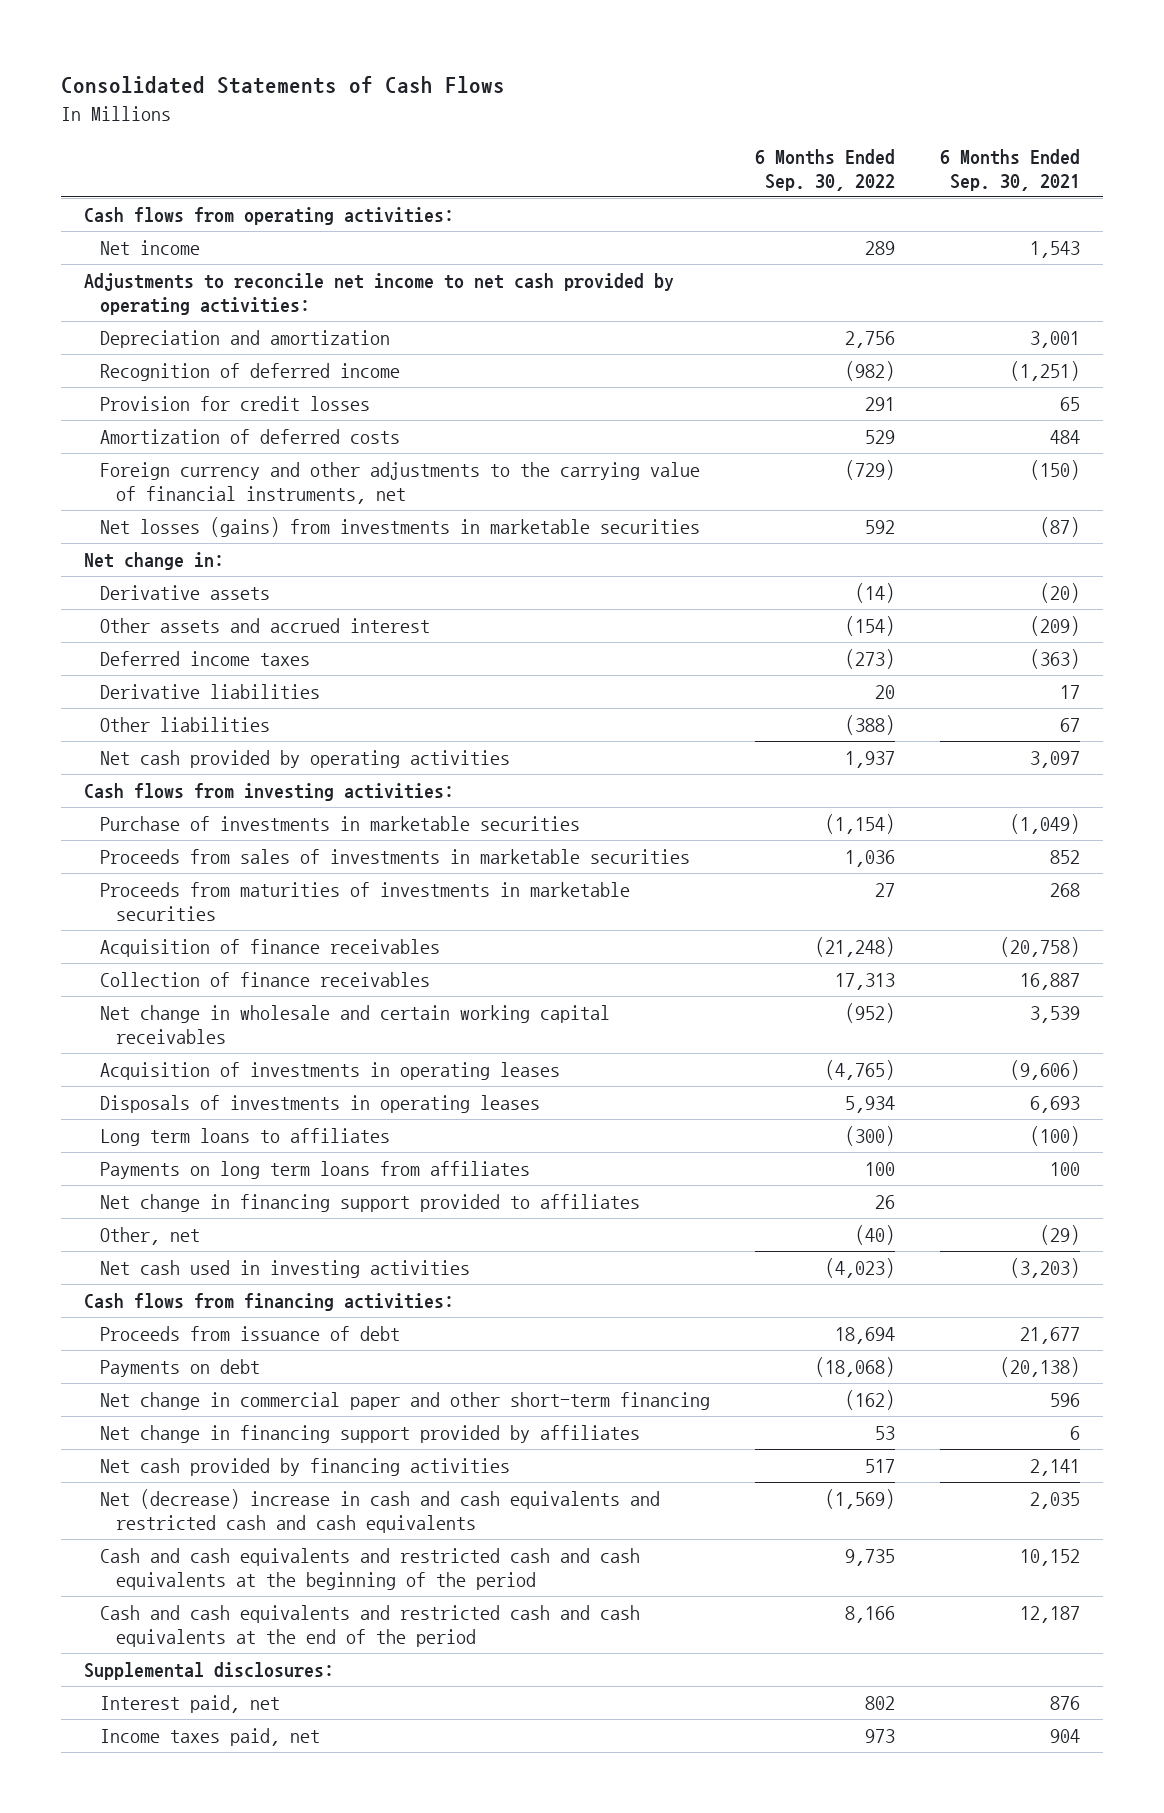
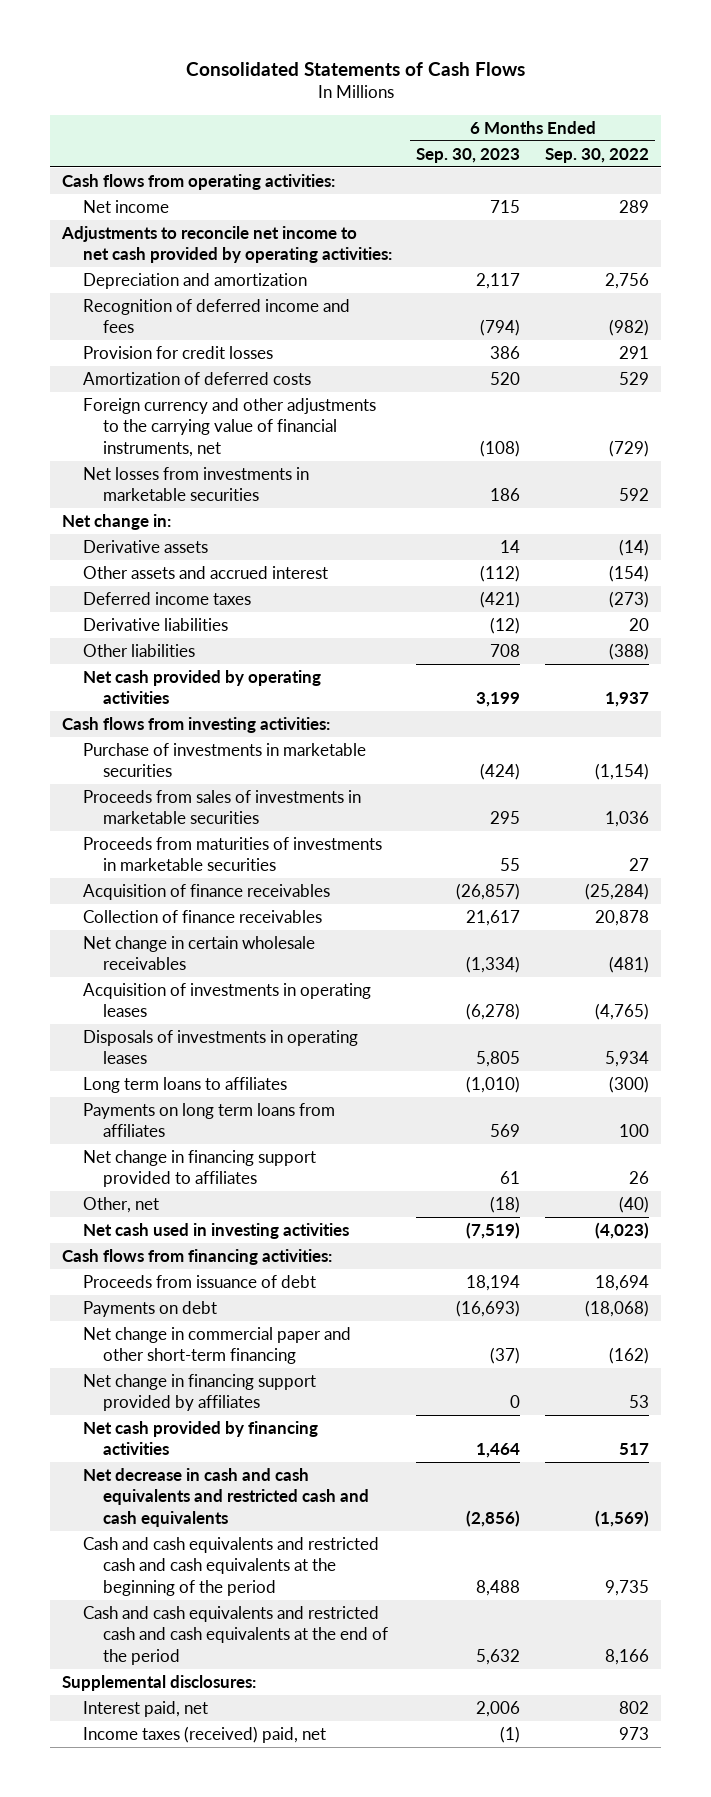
- | 6 Months Ended Sep. 30, 2022 | 6 Months Ended Sep. 30, 2021
+ | 6 Months Ended Sep. 30, 2023 | 6 Months Ended Sep. 30, 2022
- Recognition of deferred income | (982) | (1,251)
+ Recognition of deferred income and fees | (794) | (982)
- Net losses (gains) from investments in marketable securities | 592 | (87)
+ Net losses from investments in marketable securities | 186 | 592
- Acquisition of finance receivables | (21,248) | (20,758)
- Collection of finance receivables | 17,313 | 16,887
- Net change in wholesale and certain working capital receivables | (952) | 3,539
+ Acquisition of finance receivables | (26,857) | (25,284)
+ Collection of finance receivables | 21,617 | 20,878
+ Net change in certain wholesale receivables | (1,334) | (481)
- Net (decrease) increase in cash and cash equivalents and restricted cash and cash equivalents | (1,569) | 2,035
+ Net decrease in cash and cash equivalents and restricted cash and cash equivalents | (2,856) | (1,569)
- Income taxes paid, net | 973 | 904
+ Income taxes (received) paid, net | (1) | 973

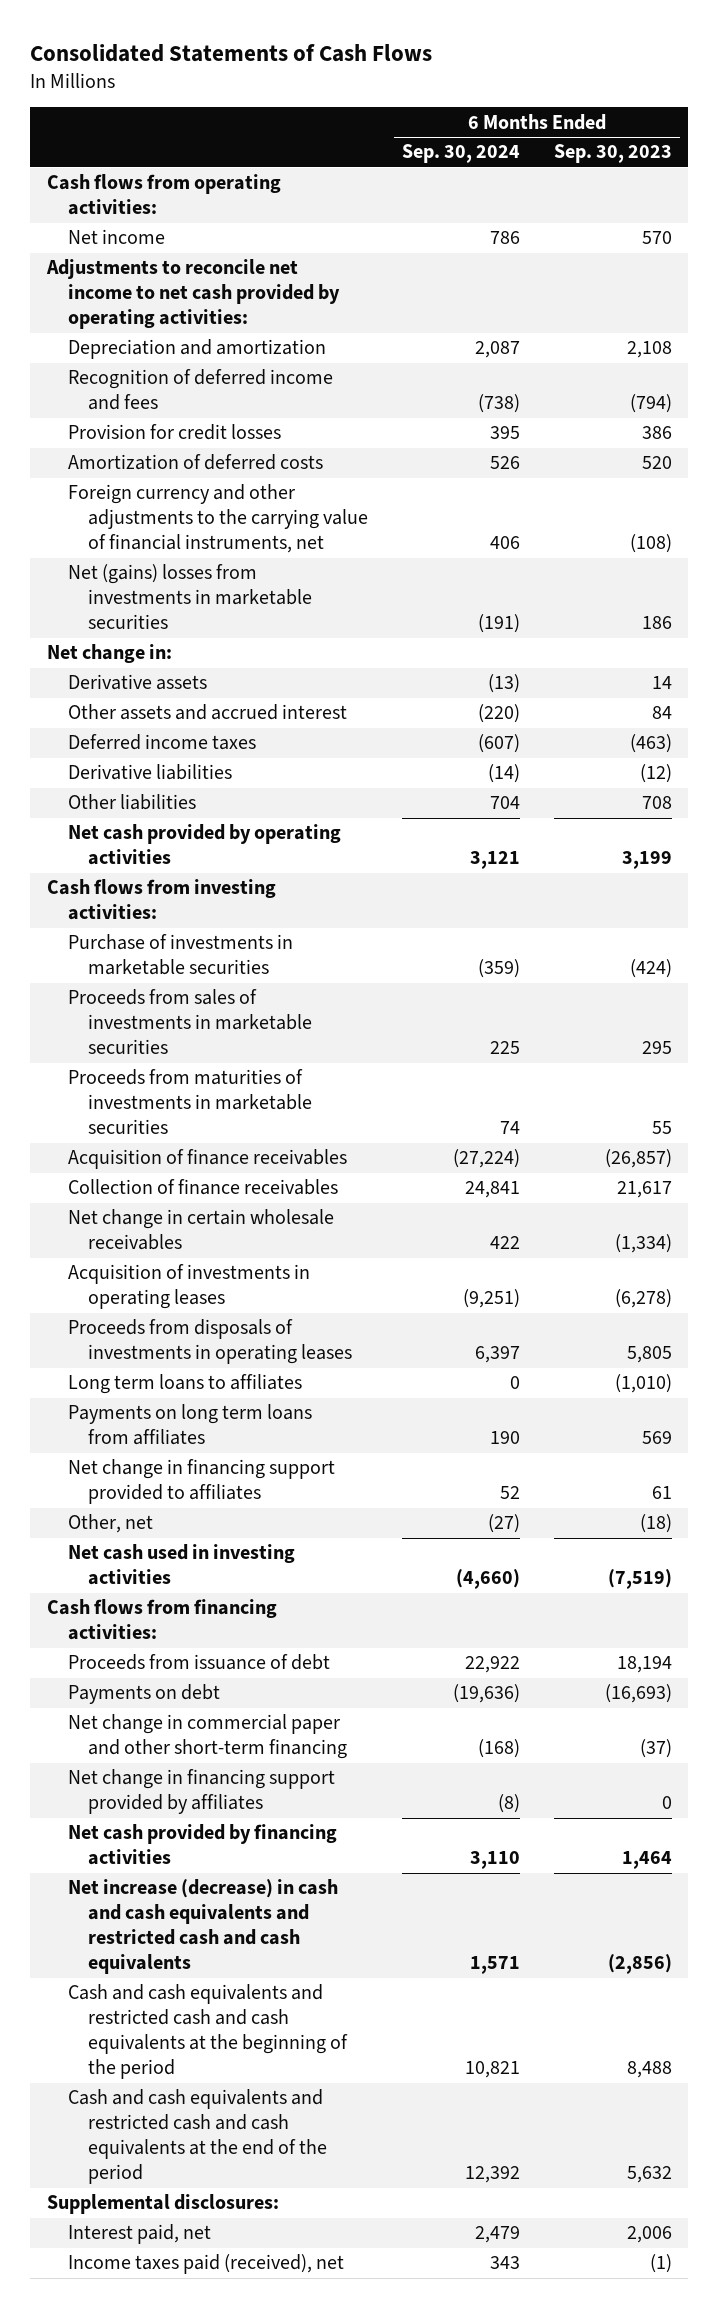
- | 6 Months Ended Sep. 30, 2023 | 6 Months Ended Sep. 30, 2022
+ | 6 Months Ended Sep. 30, 2024 | 6 Months Ended Sep. 30, 2023
- Net income | 715 | 289
+ Net income | 786 | 570
- Depreciation and amortization | 2,117 | 2,756
+ Depreciation and amortization | 2,087 | 2,108
- Net losses from investments in marketable securities | 186 | 592
+ Net (gains) losses from investments in marketable securities | (191) | 186
- Other assets and accrued interest | (112) | (154)
- Deferred income taxes | (421) | (273)
+ Other assets and accrued interest | (220) | 84
+ Deferred income taxes | (607) | (463)
- Disposals of investments in operating leases | 5,805 | 5,934
+ Proceeds from disposals of investments in operating leases | 6,397 | 5,805
- Net decrease in cash and cash equivalents and restricted cash and cash equivalents | (2,856) | (1,569)
+ Net increase (decrease) in cash and cash equivalents and restricted cash and cash equivalents | 1,571 | (2,856)
- Income taxes (received) paid, net | (1) | 973
+ Income taxes paid (received), net | 343 | (1)

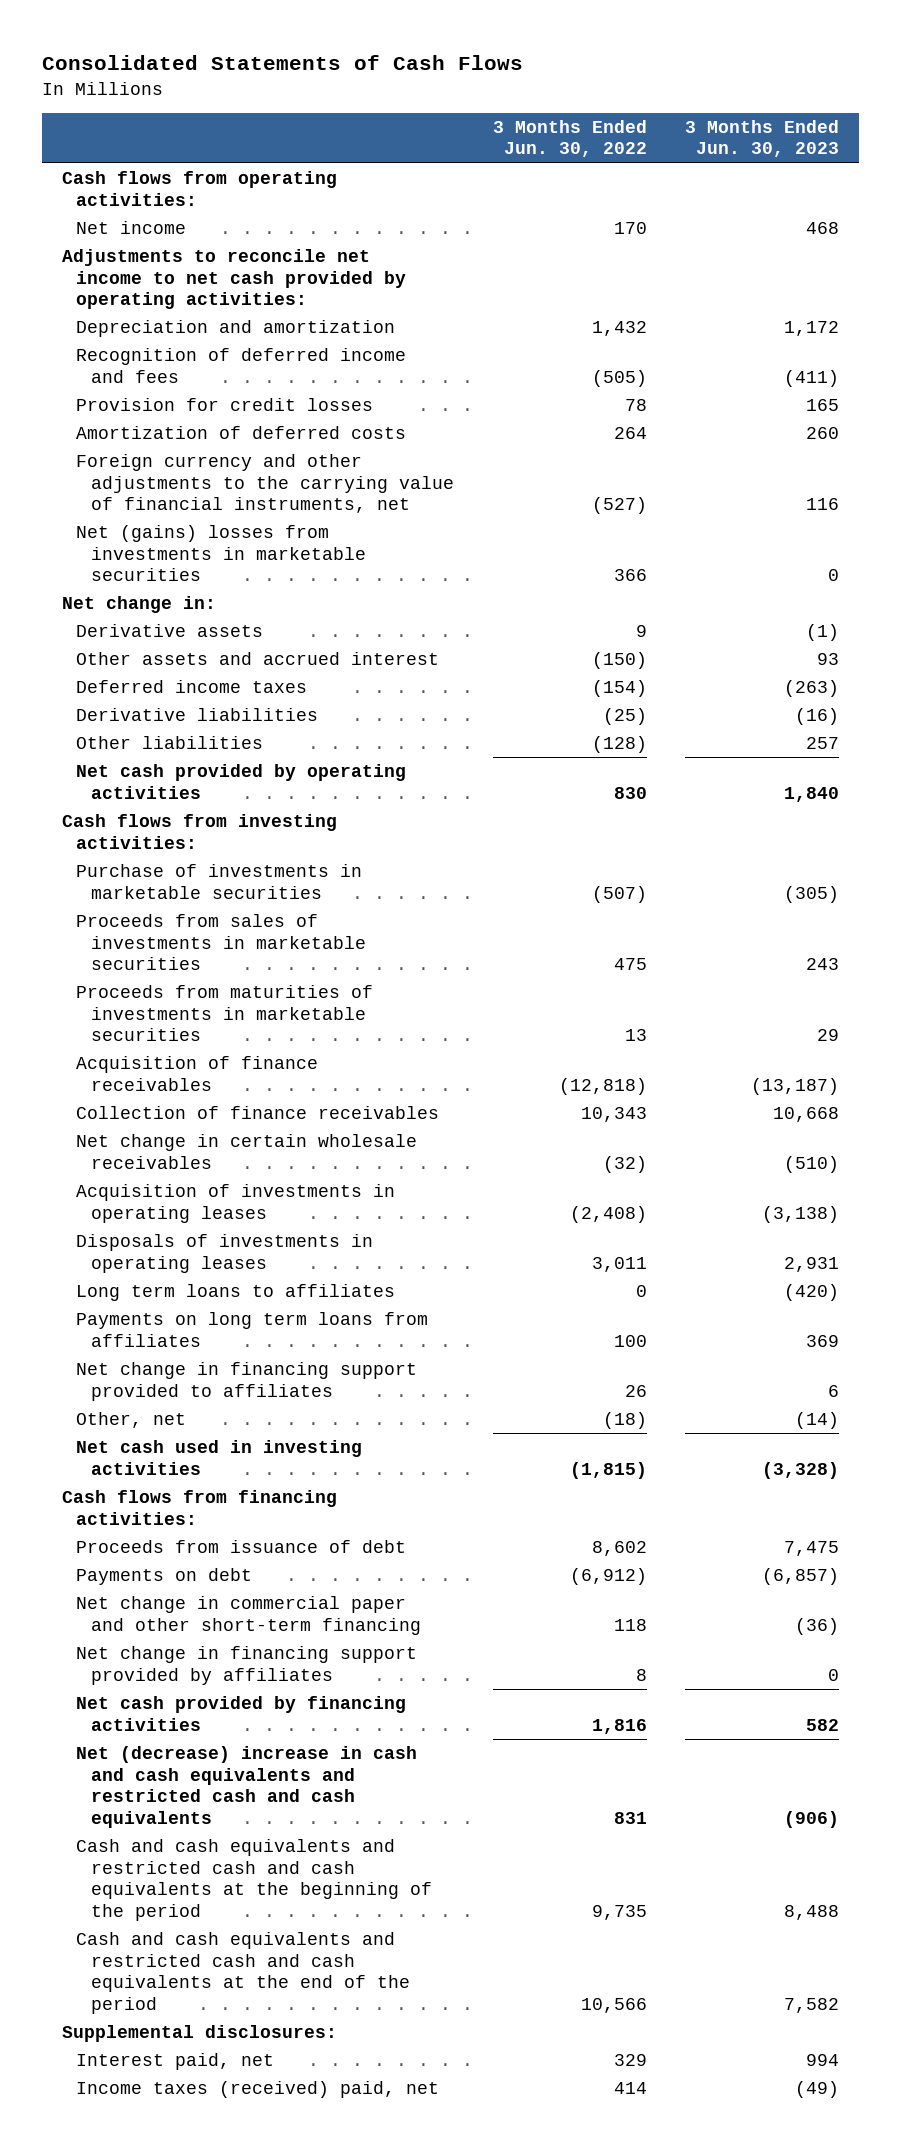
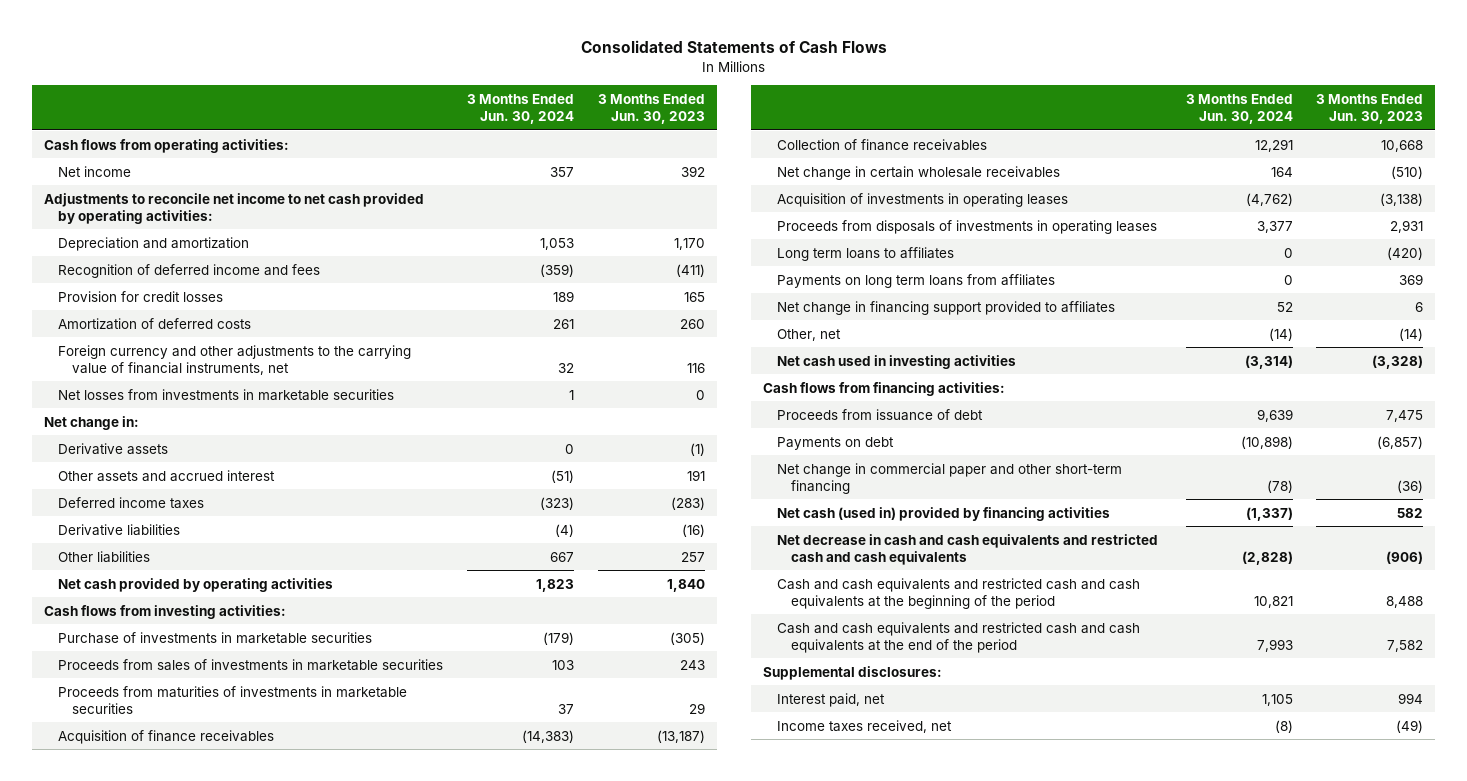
- | 3 Months Ended Jun. 30, 2022 | 3 Months Ended Jun. 30, 2023
+ | 3 Months Ended Jun. 30, 2024 | 3 Months Ended Jun. 30, 2023
- Net income | 170 | 468
+ Net income | 357 | 392
- Depreciation and amortization | 1,432 | 1,172
+ Depreciation and amortization | 1,053 | 1,170
- Net (gains) losses from investments in marketable securities | 366 | 0
+ Net losses from investments in marketable securities | 1 | 0
- Other assets and accrued interest | (150) | 93
- Deferred income taxes | (154) | (263)
+ Other assets and accrued interest | (51) | 191
+ Deferred income taxes | (323) | (283)
- Disposals of investments in operating leases | 3,011 | 2,931
+ Proceeds from disposals of investments in operating leases | 3,377 | 2,931
- Net change in financing support provided by affiliates | 8 | 0
- Net cash provided by financing activities | 1,816 | 582
- Net (decrease) increase in cash and cash equivalents and restricted cash and cash equivalents | 831 | (906)
+ Net cash (used in) provided by financing activities | (1,337) | 582
+ Net decrease in cash and cash equivalents and restricted cash and cash equivalents | (2,828) | (906)
- Income taxes (received) paid, net | 414 | (49)
+ Income taxes received, net | (8) | (49)

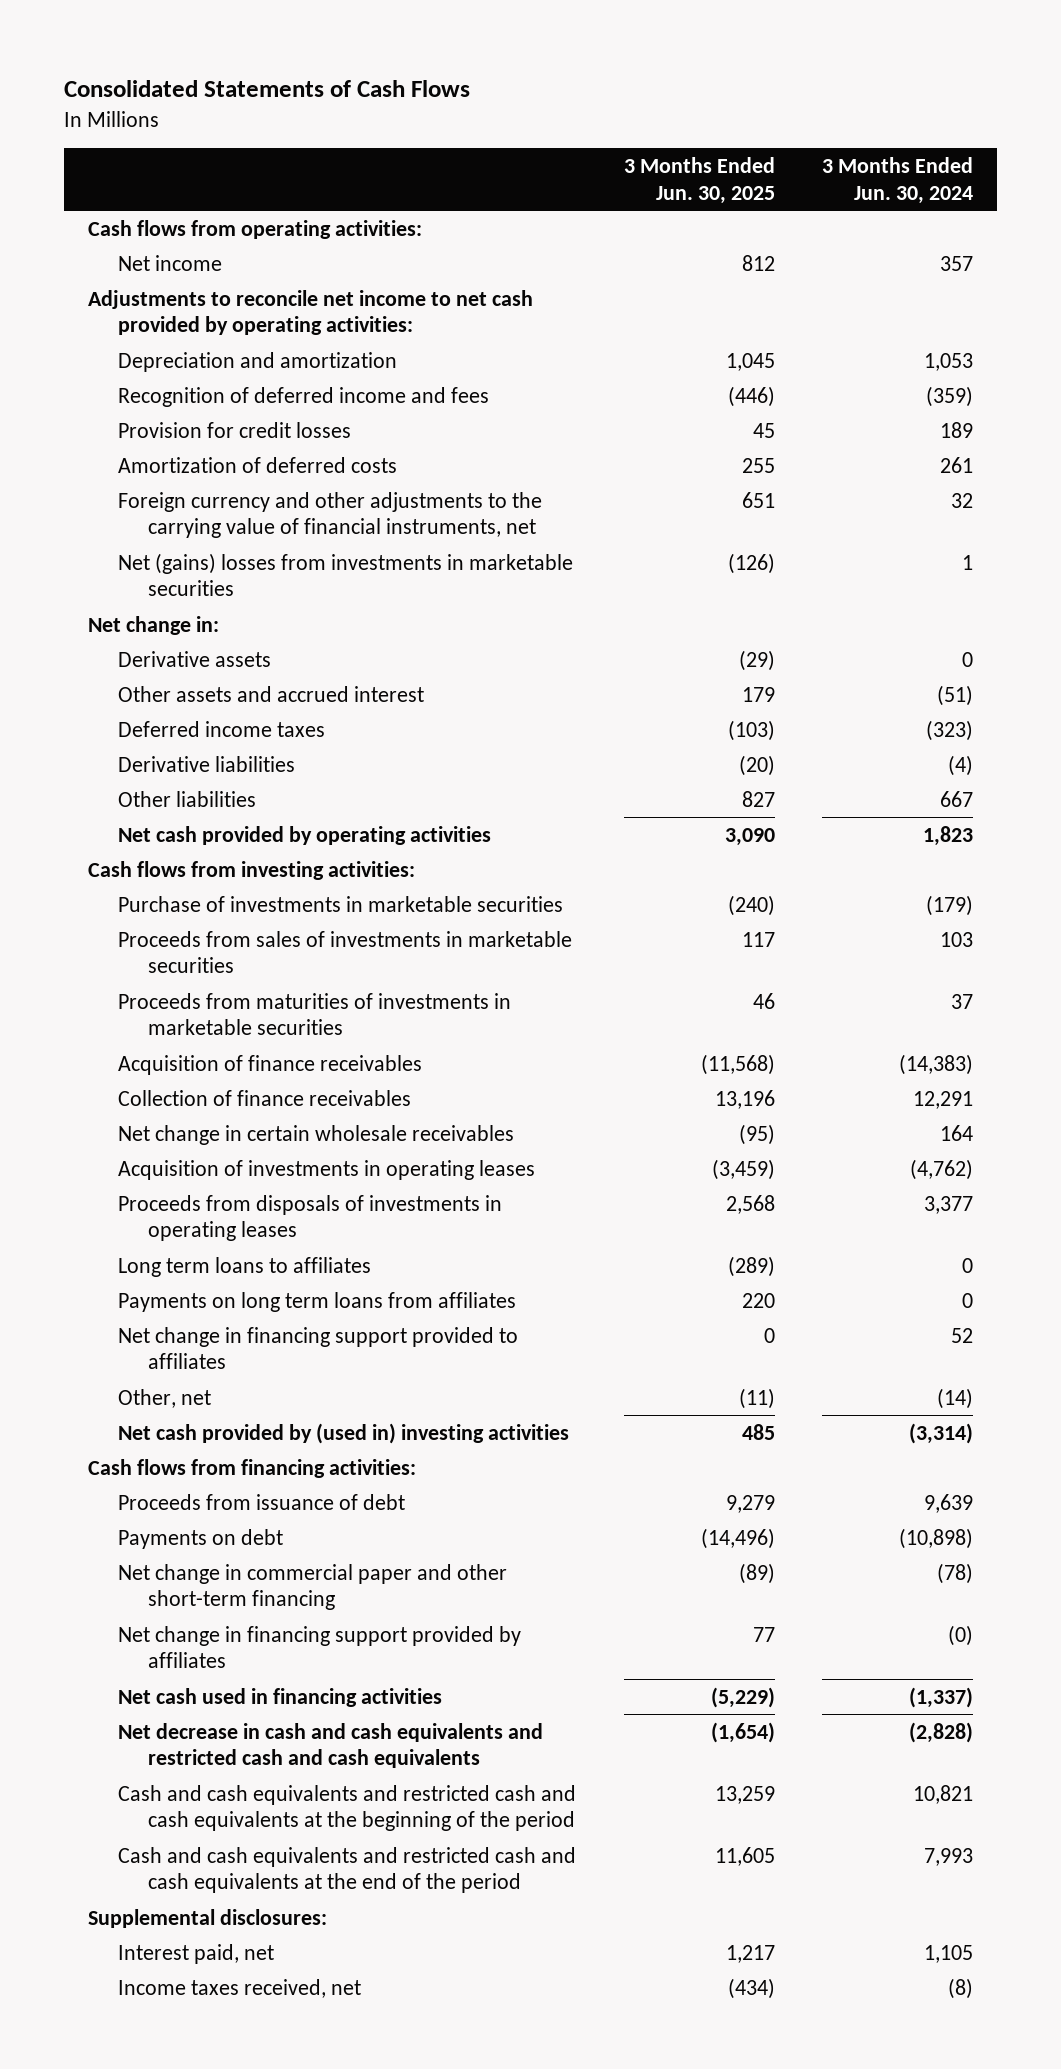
- | 3 Months Ended Jun. 30, 2024 | 3 Months Ended Jun. 30, 2023
+ | 3 Months Ended Jun. 30, 2025 | 3 Months Ended Jun. 30, 2024
- Net losses from investments in marketable securities | 1 | 0
+ Net (gains) losses from investments in marketable securities | (126) | 1
- Net cash used in investing activities | (3,314) | (3,328)
+ Net cash provided by (used in) investing activities | 485 | (3,314)
- Net cash (used in) provided by financing activities | (1,337) | 582
+ Net change in financing support provided by affiliates | 77 | (0)
+ Net cash used in financing activities | (5,229) | (1,337)

